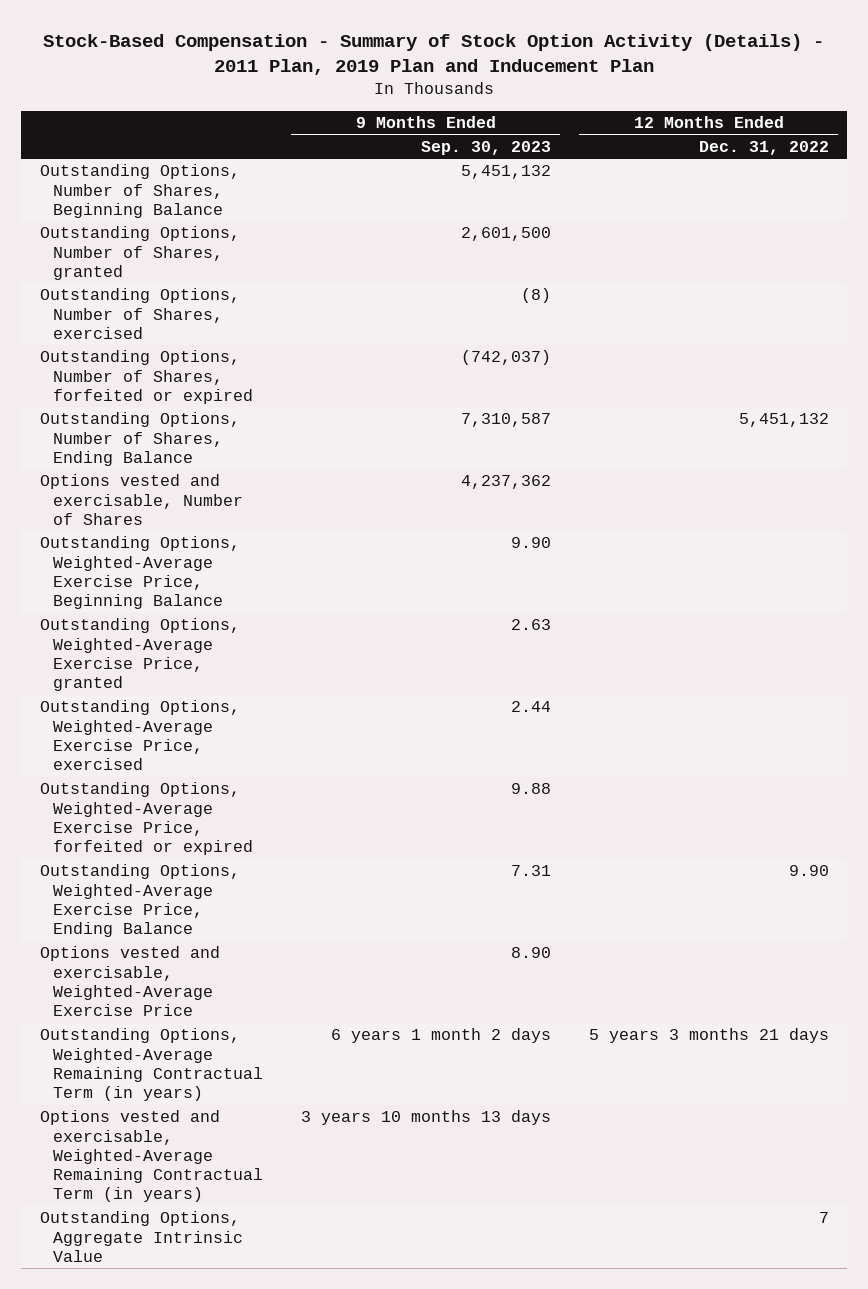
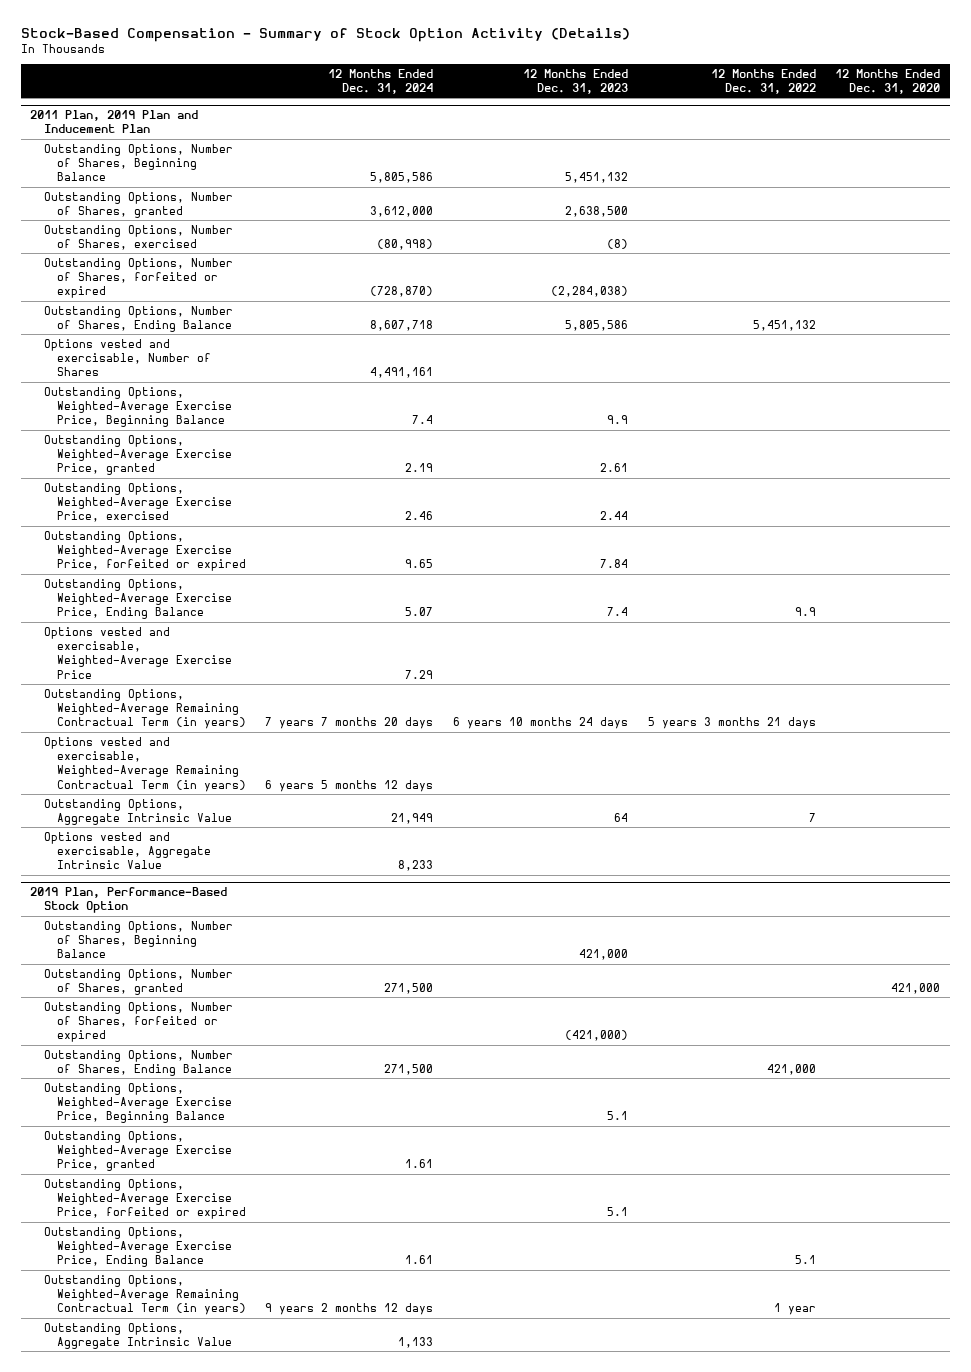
- Stock-Based Compensation - Summary of Stock Option Activity (Details) - 2011 Plan, 2019 Plan and Inducement Plan
+ Stock-Based Compensation - Summary of Stock Option Activity (Details)
- | 9 Months Ended Sep. 30, 2023 | 12 Months Ended Dec. 31, 2022
+ | 12 Months Ended Dec. 31, 2024 | 12 Months Ended Dec. 31, 2023 | 12 Months Ended Dec. 31, 2022 | 12 Months Ended Dec. 31, 2020
+ 2011 Plan, 2019 Plan and Inducement Plan
- Outstanding Options, Weighted-Average Exercise Price, Ending Balance | 7.31 | 9.90
+ Outstanding Options, Weighted-Average Exercise Price, Ending Balance | 5.07 | 7.4 | 9.9 |
+ Options vested and exercisable, Aggregate Intrinsic Value | 8,233 | | |
+ 2019 Plan, Performance-Based Stock Option
+ Outstanding Options, Number of Shares, Beginning Balance | | 421,000 | |
+ Outstanding Options, Number of Shares, granted | 271,500 | | | 421,000
+ Outstanding Options, Number of Shares, forfeited or expired | | (421,000) | |
+ Outstanding Options, Number of Shares, Ending Balance | 271,500 | | 421,000 |
+ Outstanding Options, Weighted-Average Exercise Price, Beginning Balance | | 5.1 | |
+ Outstanding Options, Weighted-Average Exercise Price, granted | 1.61 | | |
+ Outstanding Options, Weighted-Average Exercise Price, forfeited or expired | | 5.1 | |
+ Outstanding Options, Weighted-Average Exercise Price, Ending Balance | 1.61 | | 5.1 |
+ Outstanding Options, Weighted-Average Remaining Contractual Term (in years) | 9 years 2 months 12 days | | 1 year |
+ Outstanding Options, Aggregate Intrinsic Value | 1,133 | | |

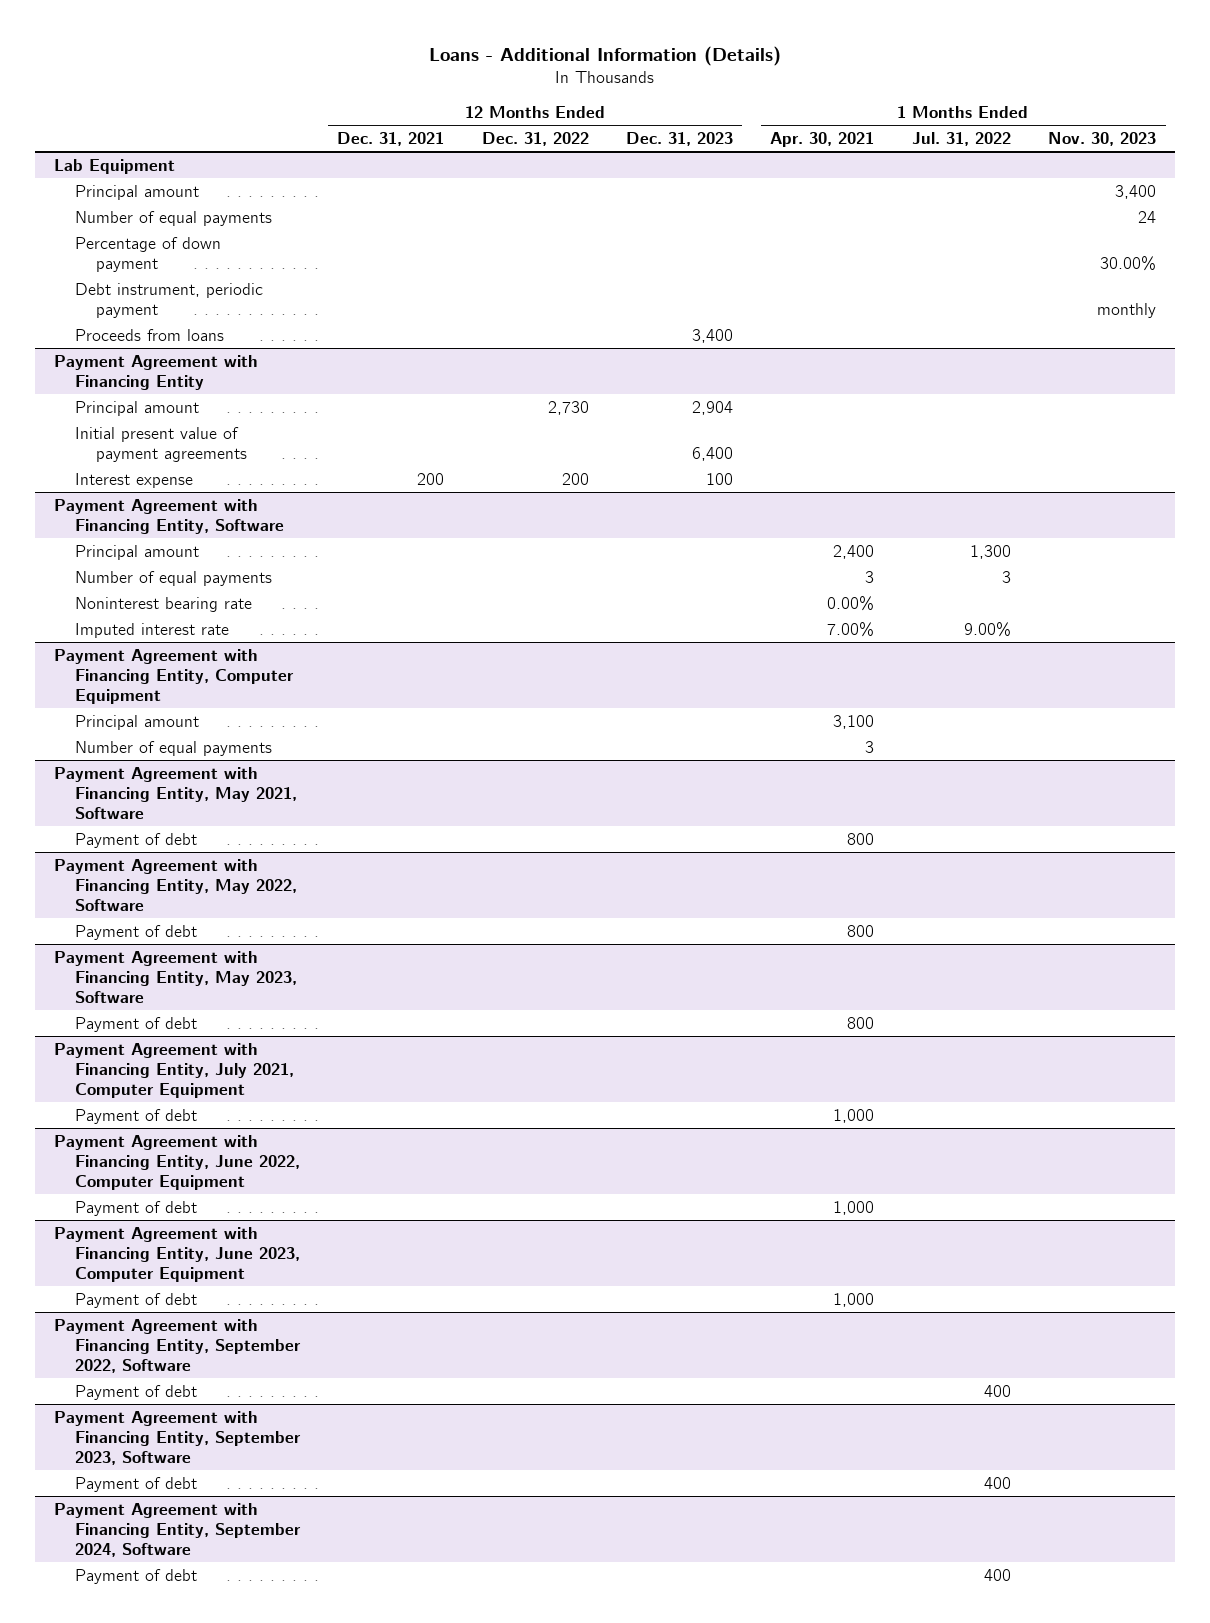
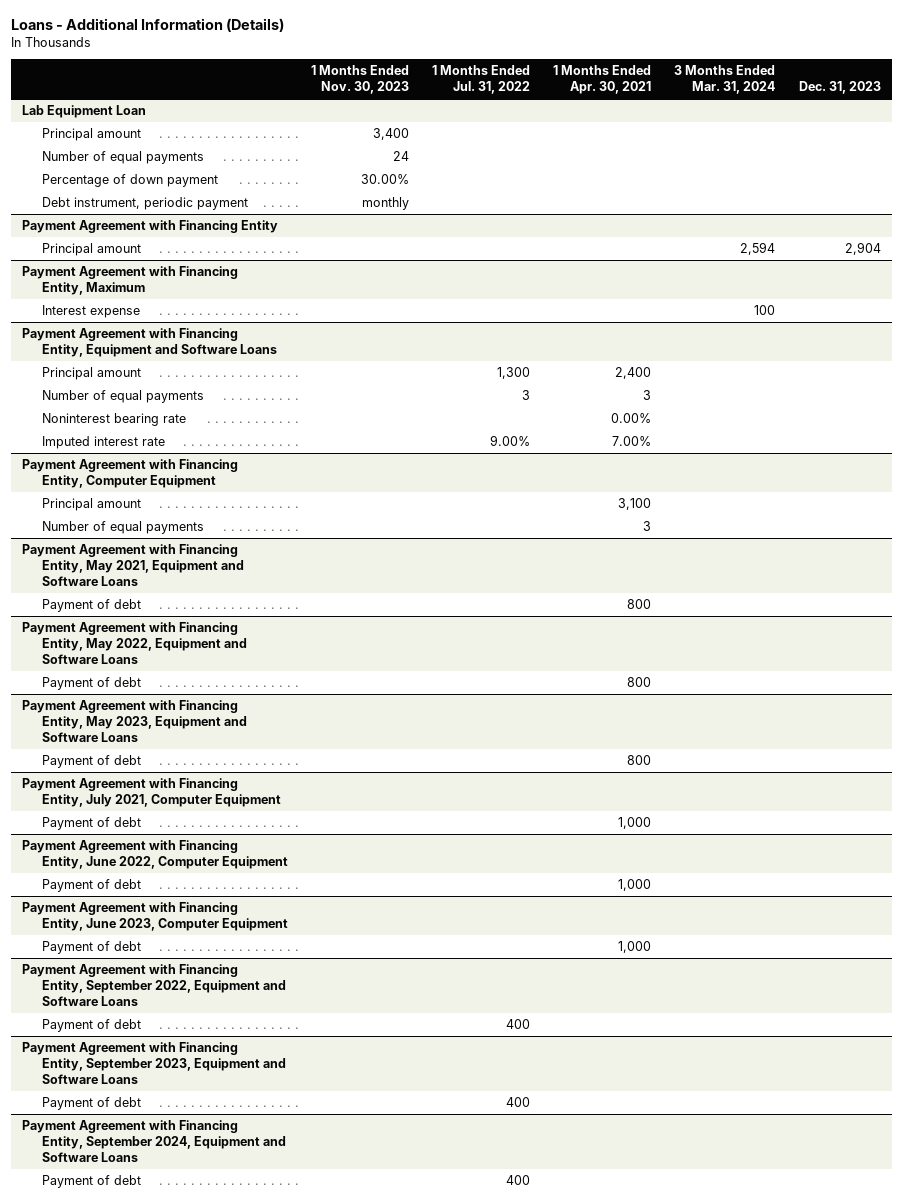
- | 12 Months Ended Dec. 31, 2021 | 12 Months Ended Dec. 31, 2022 | 12 Months Ended Dec. 31, 2023 | 1 Months Ended Apr. 30, 2021 | 1 Months Ended Jul. 31, 2022 | 1 Months Ended Nov. 30, 2023
+ | 1 Months Ended Nov. 30, 2023 | 1 Months Ended Jul. 31, 2022 | 1 Months Ended Apr. 30, 2021 | 3 Months Ended Mar. 31, 2024 | Dec. 31, 2023
- Lab Equipment
+ Lab Equipment Loan
- Proceeds from loans | | | 3,400 | | |
@ Payment Agreement with Financing Entity
- Initial present value of payment agreements | | | 6,400 | | |
- Interest expense | 200 | 200 | 100 | | |
- Payment Agreement with Financing Entity, Software
+ Payment Agreement with Financing Entity, Maximum
+ Interest expense | | | | 100 |
+ Payment Agreement with Financing Entity, Equipment and Software Loans
- Payment Agreement with Financing Entity, May 2021, Software
+ Payment Agreement with Financing Entity, May 2021, Equipment and Software Loans
- Payment Agreement with Financing Entity, May 2022, Software
+ Payment Agreement with Financing Entity, May 2022, Equipment and Software Loans
- Payment Agreement with Financing Entity, May 2023, Software
+ Payment Agreement with Financing Entity, May 2023, Equipment and Software Loans
- Payment Agreement with Financing Entity, September 2022, Software
+ Payment Agreement with Financing Entity, September 2022, Equipment and Software Loans
- Payment Agreement with Financing Entity, September 2023, Software
+ Payment Agreement with Financing Entity, September 2023, Equipment and Software Loans
- Payment Agreement with Financing Entity, September 2024, Software
+ Payment Agreement with Financing Entity, September 2024, Equipment and Software Loans

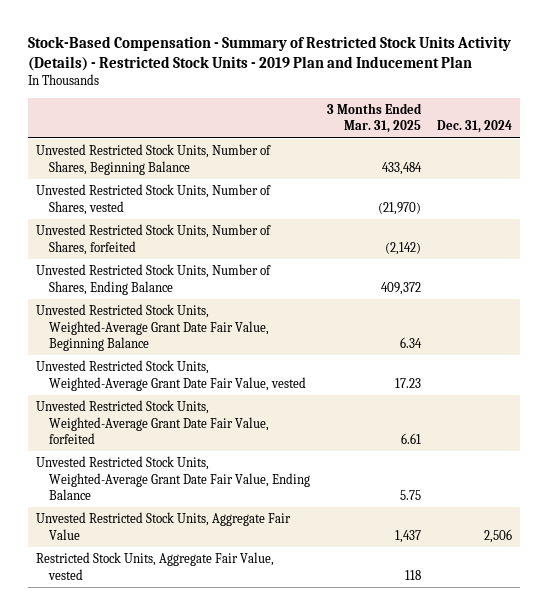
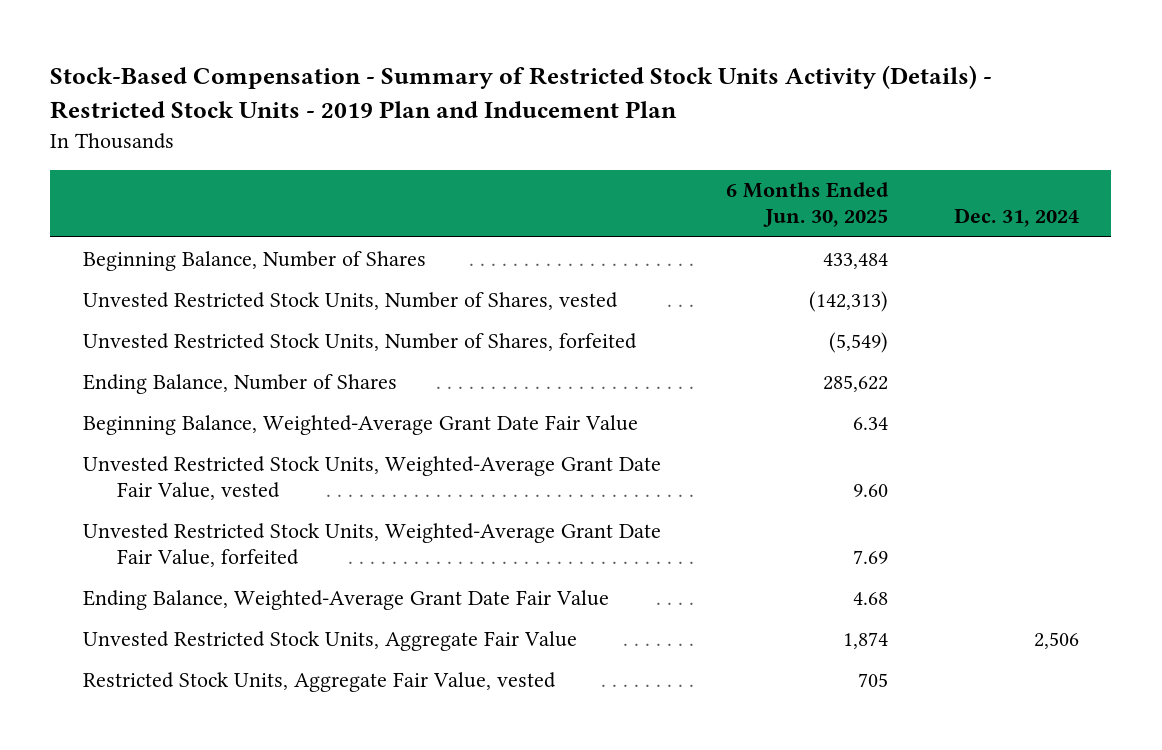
- | 3 Months Ended Mar. 31, 2025 | Dec. 31, 2024
+ | 6 Months Ended Jun. 30, 2025 | Dec. 31, 2024
- Unvested Restricted Stock Units, Number of Shares, Beginning Balance | 433,484 |
+ Beginning Balance, Number of Shares | 433,484 |
- Unvested Restricted Stock Units, Number of Shares, Ending Balance | 409,372 |
- Unvested Restricted Stock Units, Weighted-Average Grant Date Fair Value, Beginning Balance | 6.34 |
+ Ending Balance, Number of Shares | 285,622 |
+ Beginning Balance, Weighted-Average Grant Date Fair Value | 6.34 |
- Unvested Restricted Stock Units, Weighted-Average Grant Date Fair Value, Ending Balance | 5.75 |
+ Ending Balance, Weighted-Average Grant Date Fair Value | 4.68 |

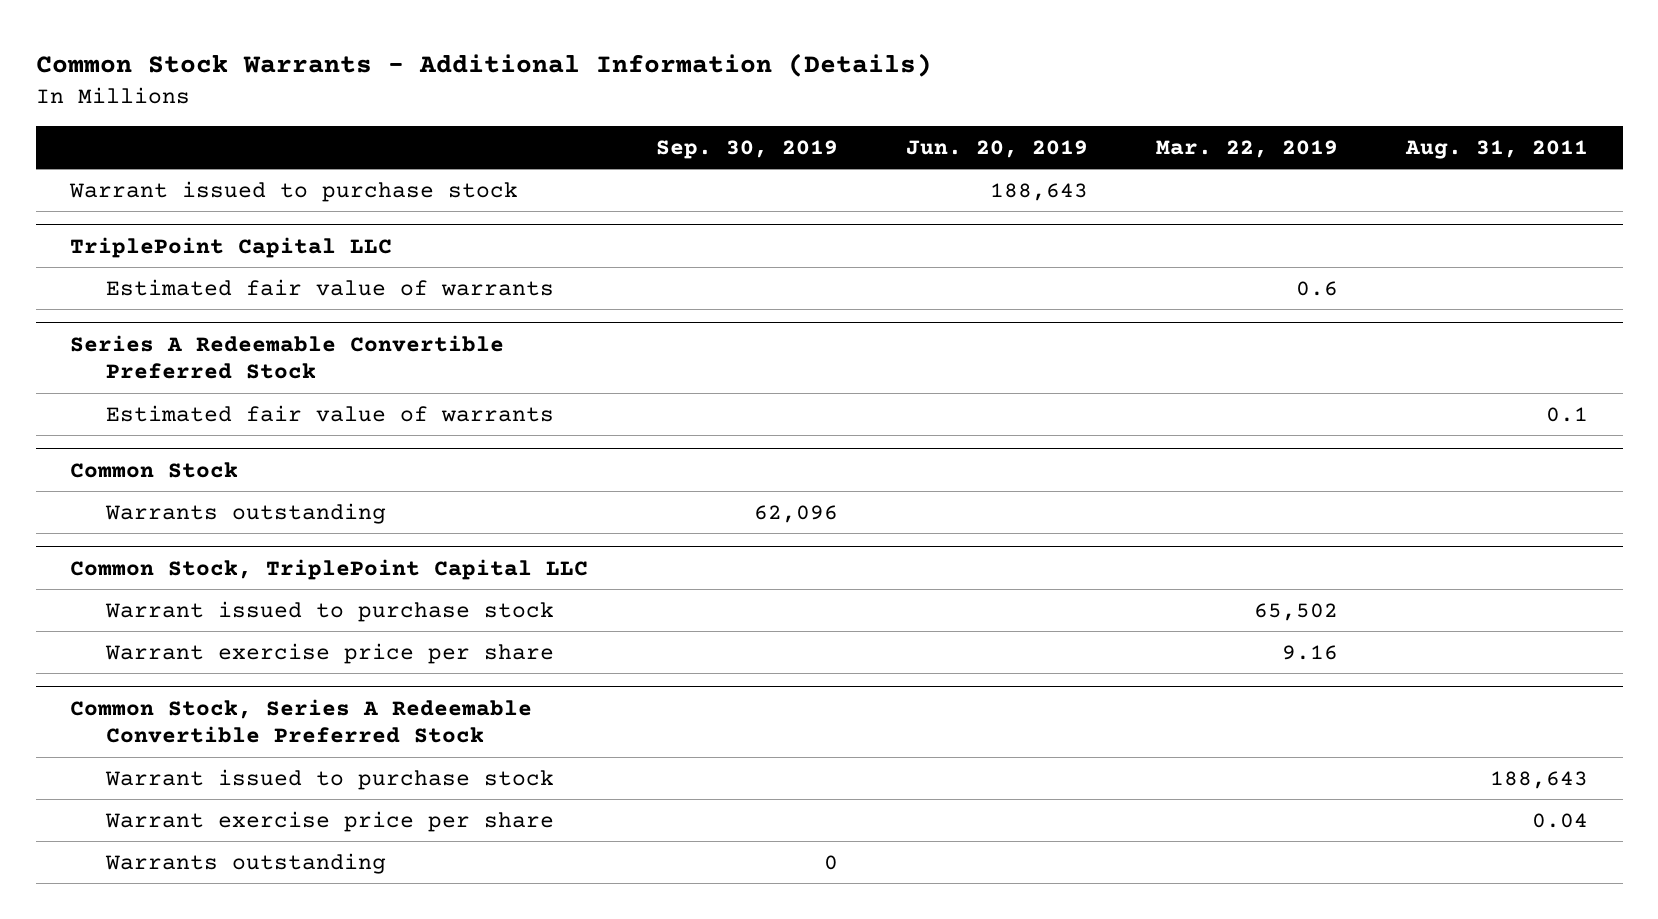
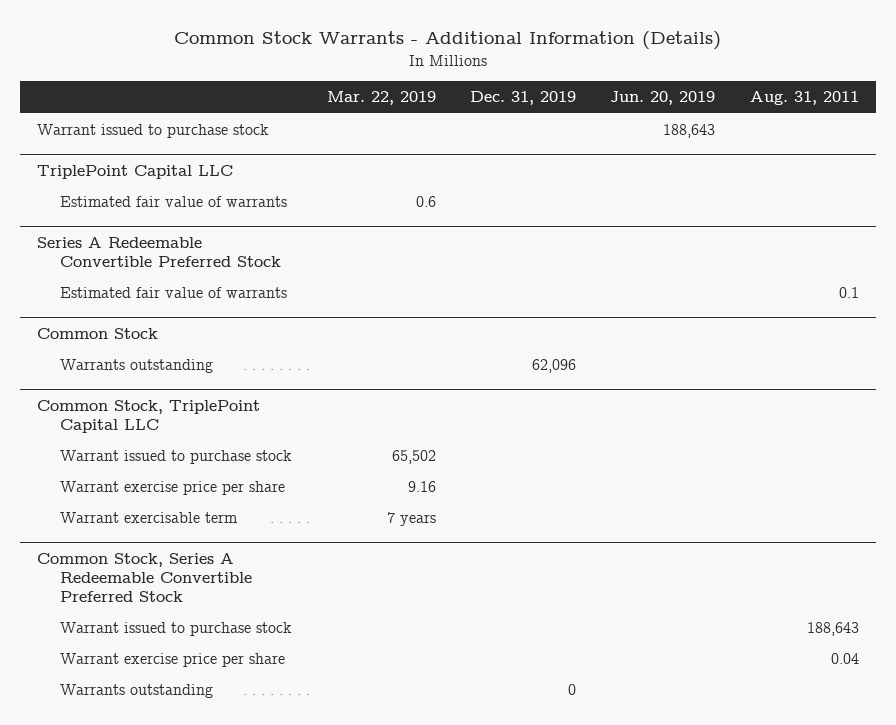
- | Sep. 30, 2019 | Jun. 20, 2019 | Mar. 22, 2019 | Aug. 31, 2011
+ | Mar. 22, 2019 | Dec. 31, 2019 | Jun. 20, 2019 | Aug. 31, 2011
@ Common Stock, TriplePoint Capital LLC
+ Warrant exercisable term | 7 years | | |

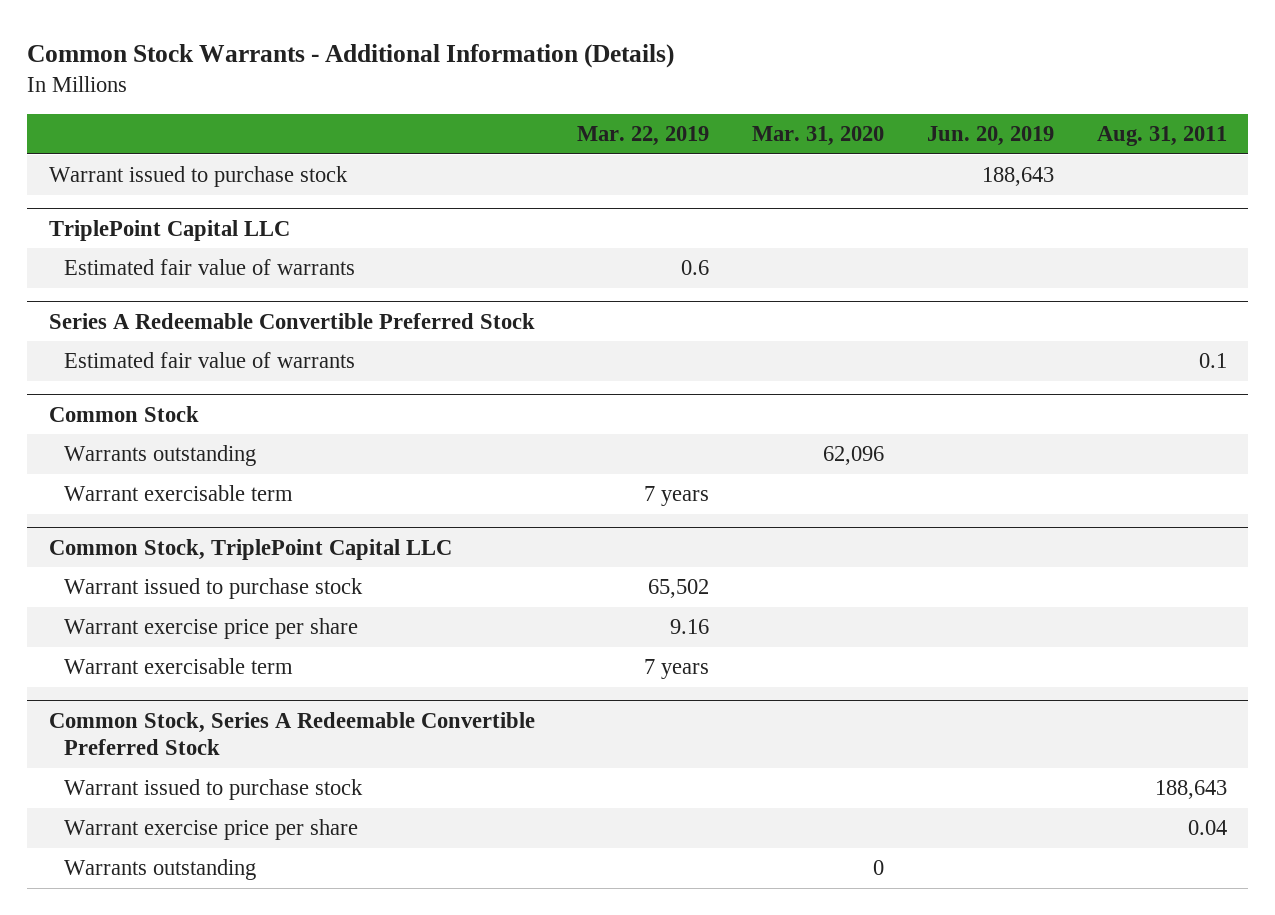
- | Mar. 22, 2019 | Dec. 31, 2019 | Jun. 20, 2019 | Aug. 31, 2011
+ | Mar. 22, 2019 | Mar. 31, 2020 | Jun. 20, 2019 | Aug. 31, 2011
@ Common Stock
+ Warrant exercisable term | 7 years | | |

